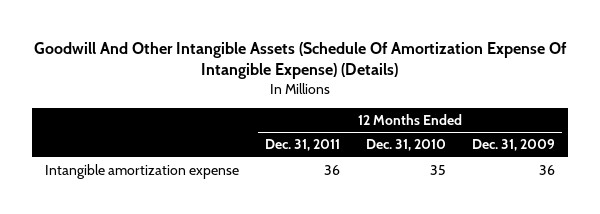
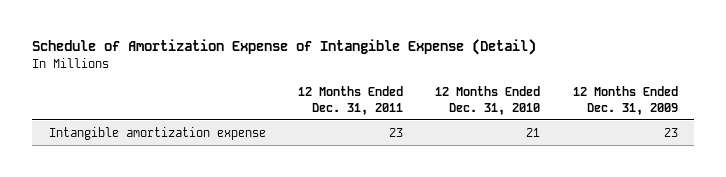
- Goodwill And Other Intangible Assets (Schedule Of Amortization Expense Of Intangible Expense) (Details)
+ Schedule of Amortization Expense of Intangible Expense (Detail)
- Intangible amortization expense | 36 | 35 | 36
+ Intangible amortization expense | 23 | 21 | 23

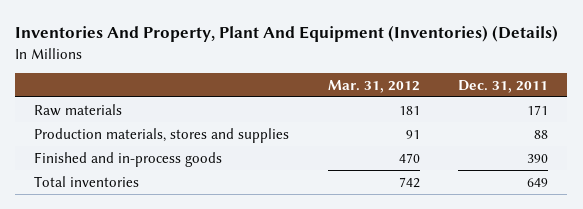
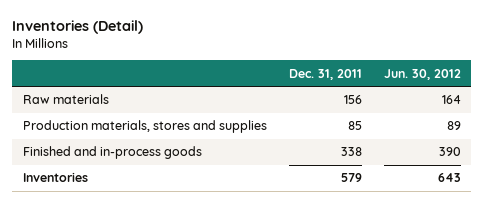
- Inventories And Property, Plant And Equipment (Inventories) (Details)
+ Inventories (Detail)
- | Mar. 31, 2012 | Dec. 31, 2011
+ | Dec. 31, 2011 | Jun. 30, 2012
- Raw materials | 181 | 171
- Production materials, stores and supplies | 91 | 88
- Finished and in-process goods | 470 | 390
- Total inventories | 742 | 649
+ Raw materials | 156 | 164
+ Production materials, stores and supplies | 85 | 89
+ Finished and in-process goods | 338 | 390
+ Inventories | 579 | 643

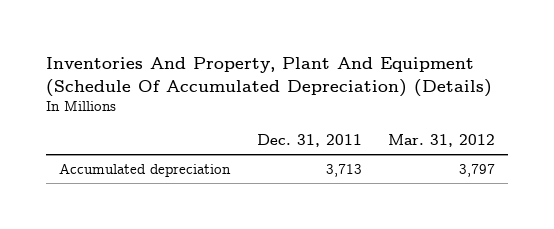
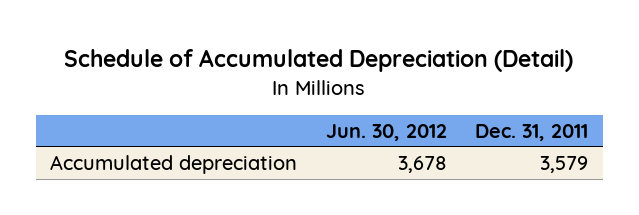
- Inventories And Property, Plant And Equipment (Schedule Of Accumulated Depreciation) (Details)
+ Schedule of Accumulated Depreciation (Detail)
- | Dec. 31, 2011 | Mar. 31, 2012
+ | Jun. 30, 2012 | Dec. 31, 2011
- Accumulated depreciation | 3,713 | 3,797
+ Accumulated depreciation | 3,678 | 3,579

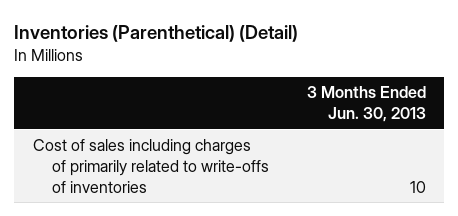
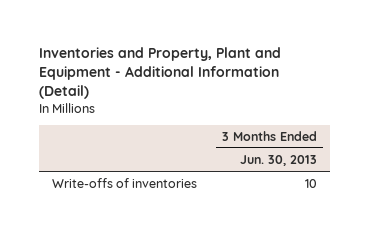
- Inventories (Parenthetical) (Detail)
+ Inventories and Property, Plant and Equipment - Additional Information (Detail)
- Cost of sales including charges of primarily related to write-offs of inventories | 10
+ Write-offs of inventories | 10

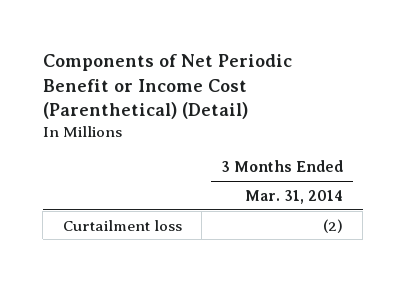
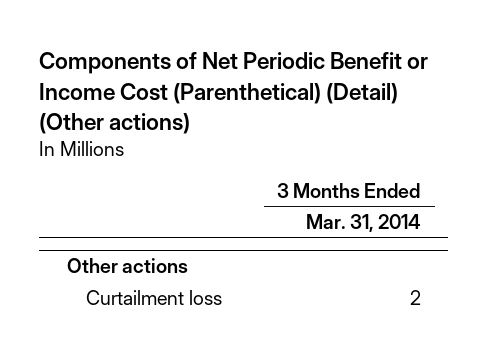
- Components of Net Periodic Benefit or Income Cost (Parenthetical) (Detail)
+ Components of Net Periodic Benefit or Income Cost (Parenthetical) (Detail) (Other actions)
- Curtailment loss | (2)
+ Other actions
+ Curtailment loss | 2

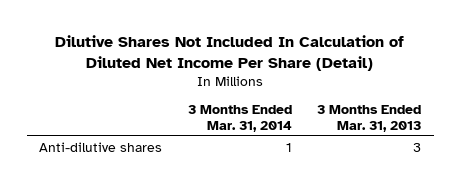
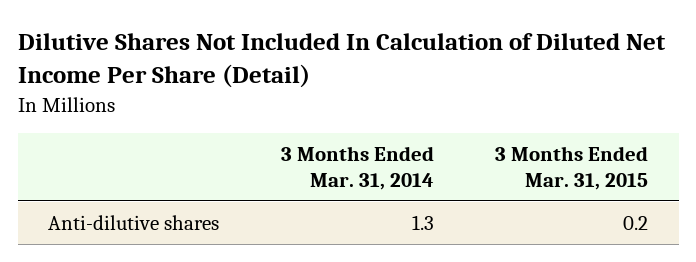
- | 3 Months Ended Mar. 31, 2014 | 3 Months Ended Mar. 31, 2013
+ | 3 Months Ended Mar. 31, 2014 | 3 Months Ended Mar. 31, 2015
- Anti-dilutive shares | 1 | 3
+ Anti-dilutive shares | 1.3 | 0.2

